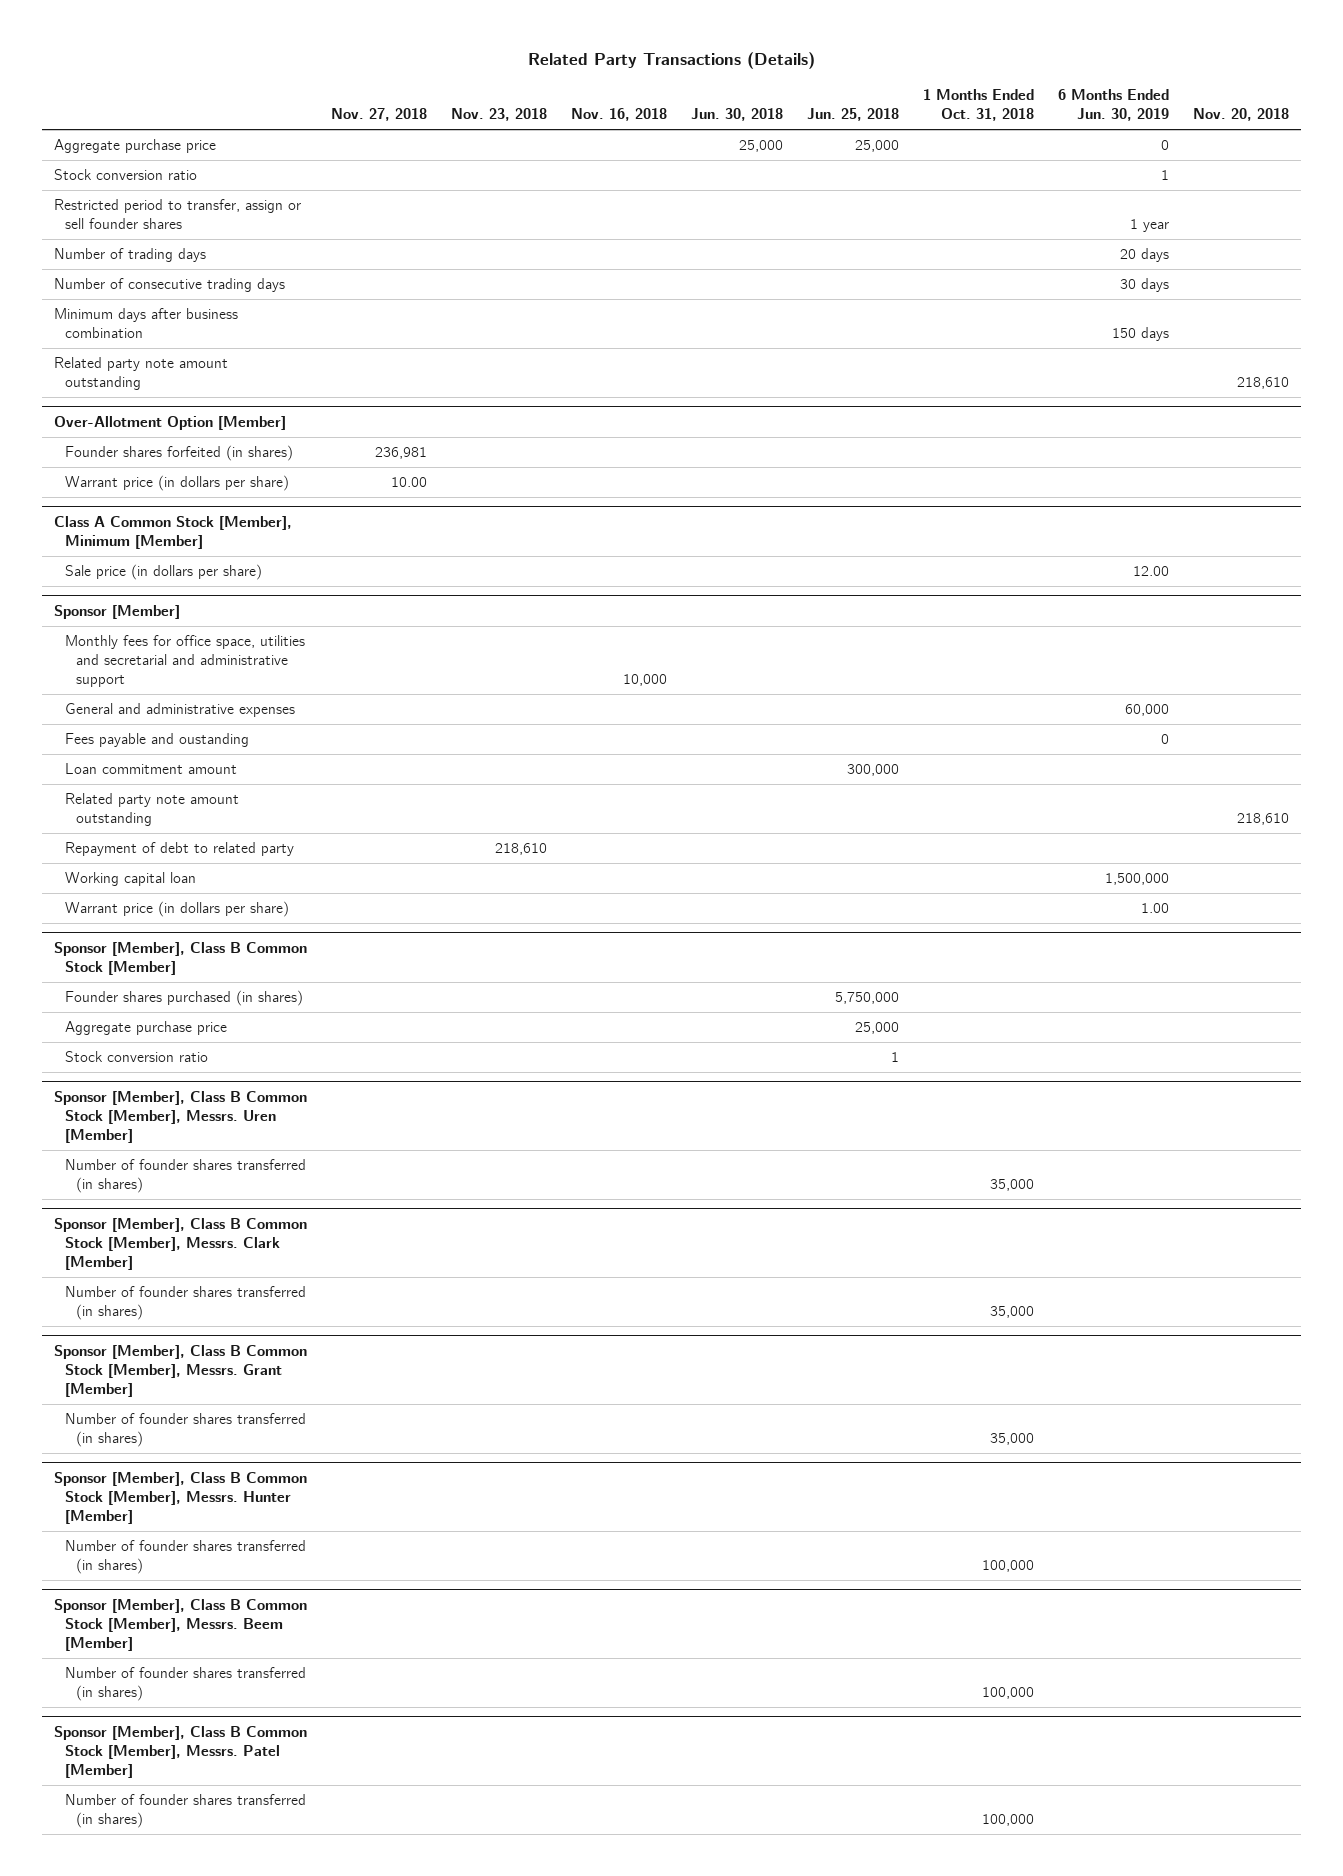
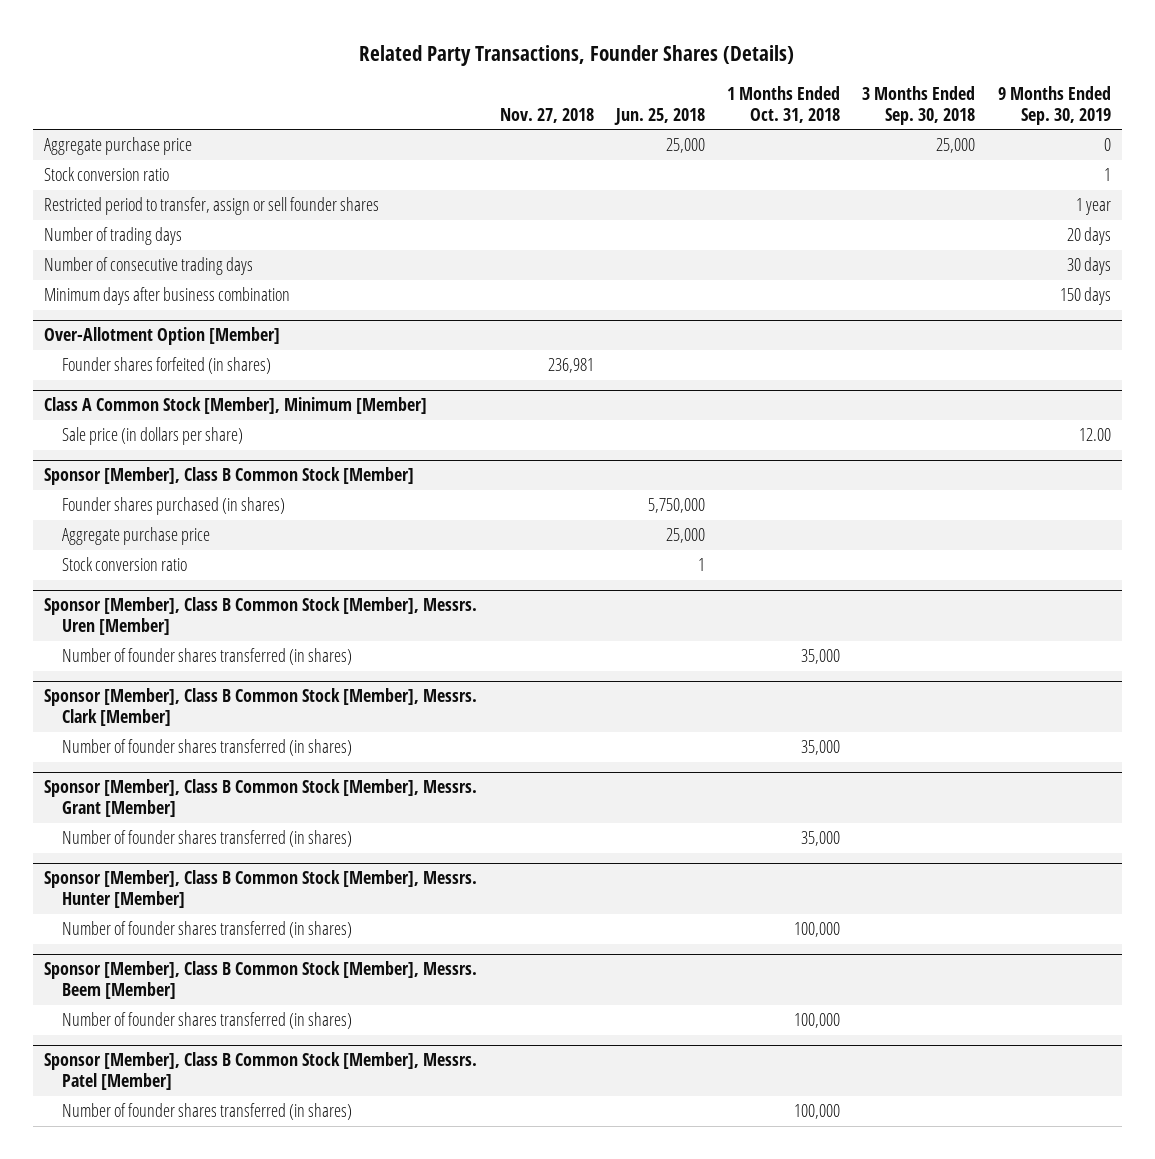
- Related Party Transactions (Details)
+ Related Party Transactions, Founder Shares (Details)
- | Nov. 27, 2018 | Nov. 23, 2018 | Nov. 16, 2018 | Jun. 30, 2018 | Jun. 25, 2018 | 1 Months Ended Oct. 31, 2018 | 6 Months Ended Jun. 30, 2019 | Nov. 20, 2018
+ | Nov. 27, 2018 | Jun. 25, 2018 | 1 Months Ended Oct. 31, 2018 | 3 Months Ended Sep. 30, 2018 | 9 Months Ended Sep. 30, 2019
- Related party note amount outstanding | | | | | | | | 218,610
@ Over-Allotment Option [Member]
- Warrant price (in dollars per share) | 10.00 | | | | | | |
- Sponsor [Member]
- Monthly fees for office space, utilities and secretarial and administrative support | | | 10,000 | | | | |
- General and administrative expenses | | | | | | | 60,000 |
- Fees payable and oustanding | | | | | | | 0 |
- Loan commitment amount | | | | | 300,000 | | |
- Related party note amount outstanding | | | | | | | | 218,610
- Repayment of debt to related party | | 218,610 | | | | | |
- Working capital loan | | | | | | | 1,500,000 |
- Warrant price (in dollars per share) | | | | | | | 1.00 |

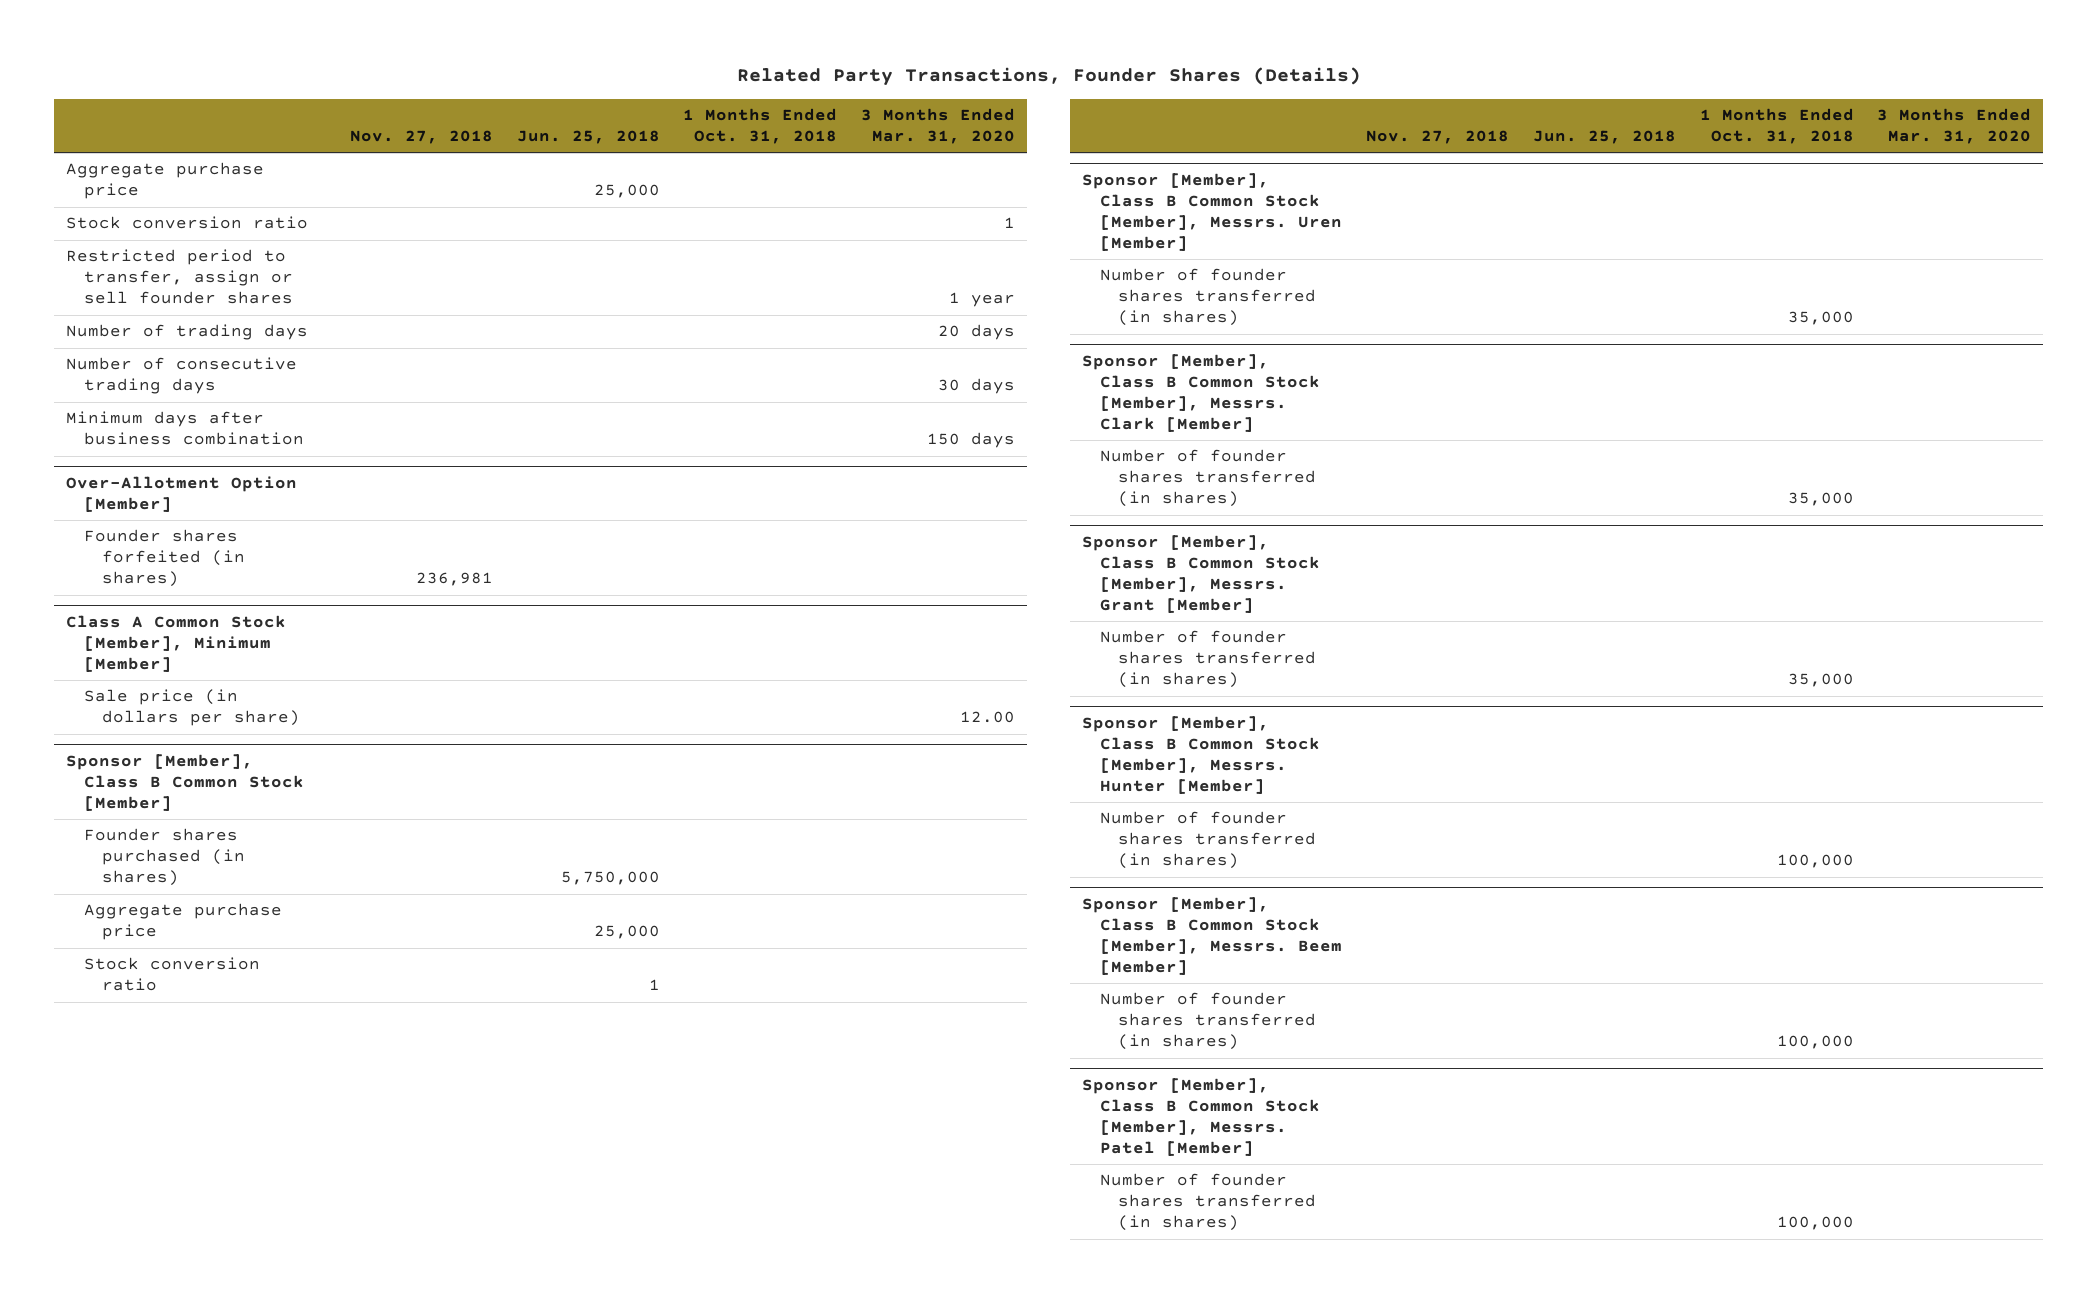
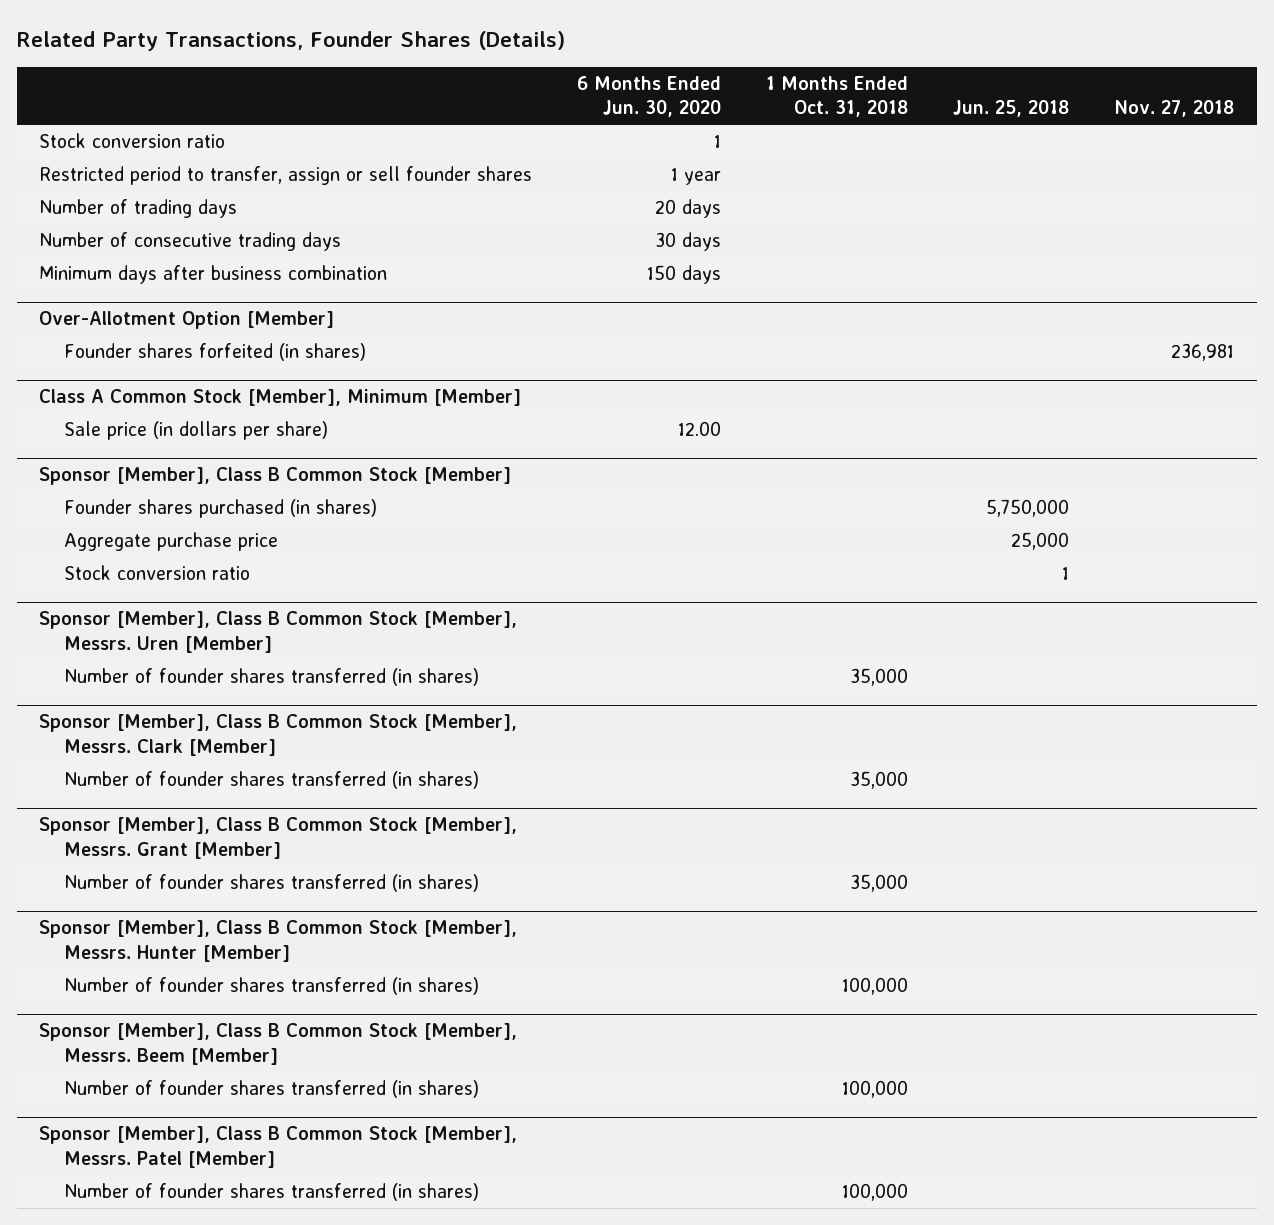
- | Nov. 27, 2018 | Jun. 25, 2018 | 1 Months Ended Oct. 31, 2018 | 3 Months Ended Mar. 31, 2020
+ | 6 Months Ended Jun. 30, 2020 | 1 Months Ended Oct. 31, 2018 | Jun. 25, 2018 | Nov. 27, 2018
- Aggregate purchase price | | 25,000 | |

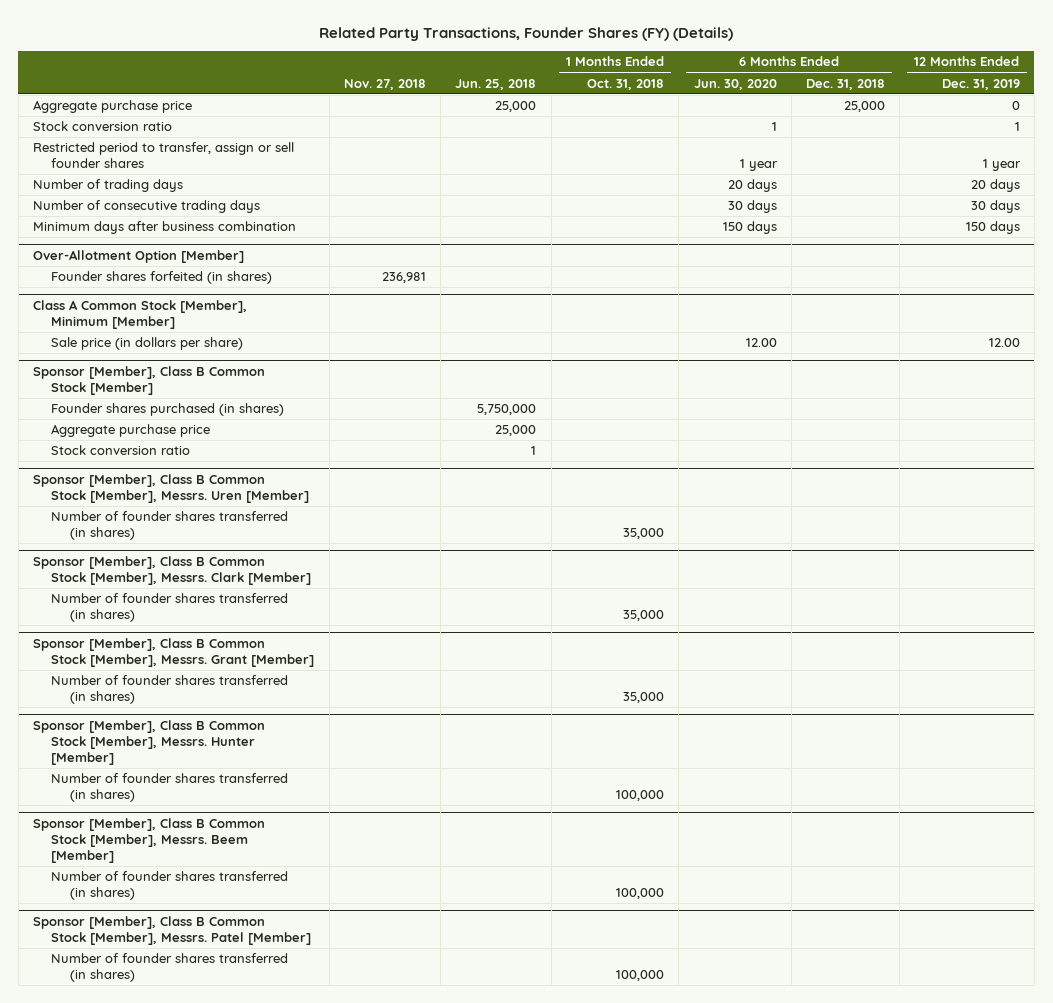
- Related Party Transactions, Founder Shares (Details)
+ Related Party Transactions, Founder Shares (FY) (Details)
- | 6 Months Ended Jun. 30, 2020 | 1 Months Ended Oct. 31, 2018 | Jun. 25, 2018 | Nov. 27, 2018
+ | Nov. 27, 2018 | Jun. 25, 2018 | 1 Months Ended Oct. 31, 2018 | 6 Months Ended Jun. 30, 2020 | 6 Months Ended Dec. 31, 2018 | 12 Months Ended Dec. 31, 2019
+ Aggregate purchase price | | 25,000 | | | 25,000 | 0

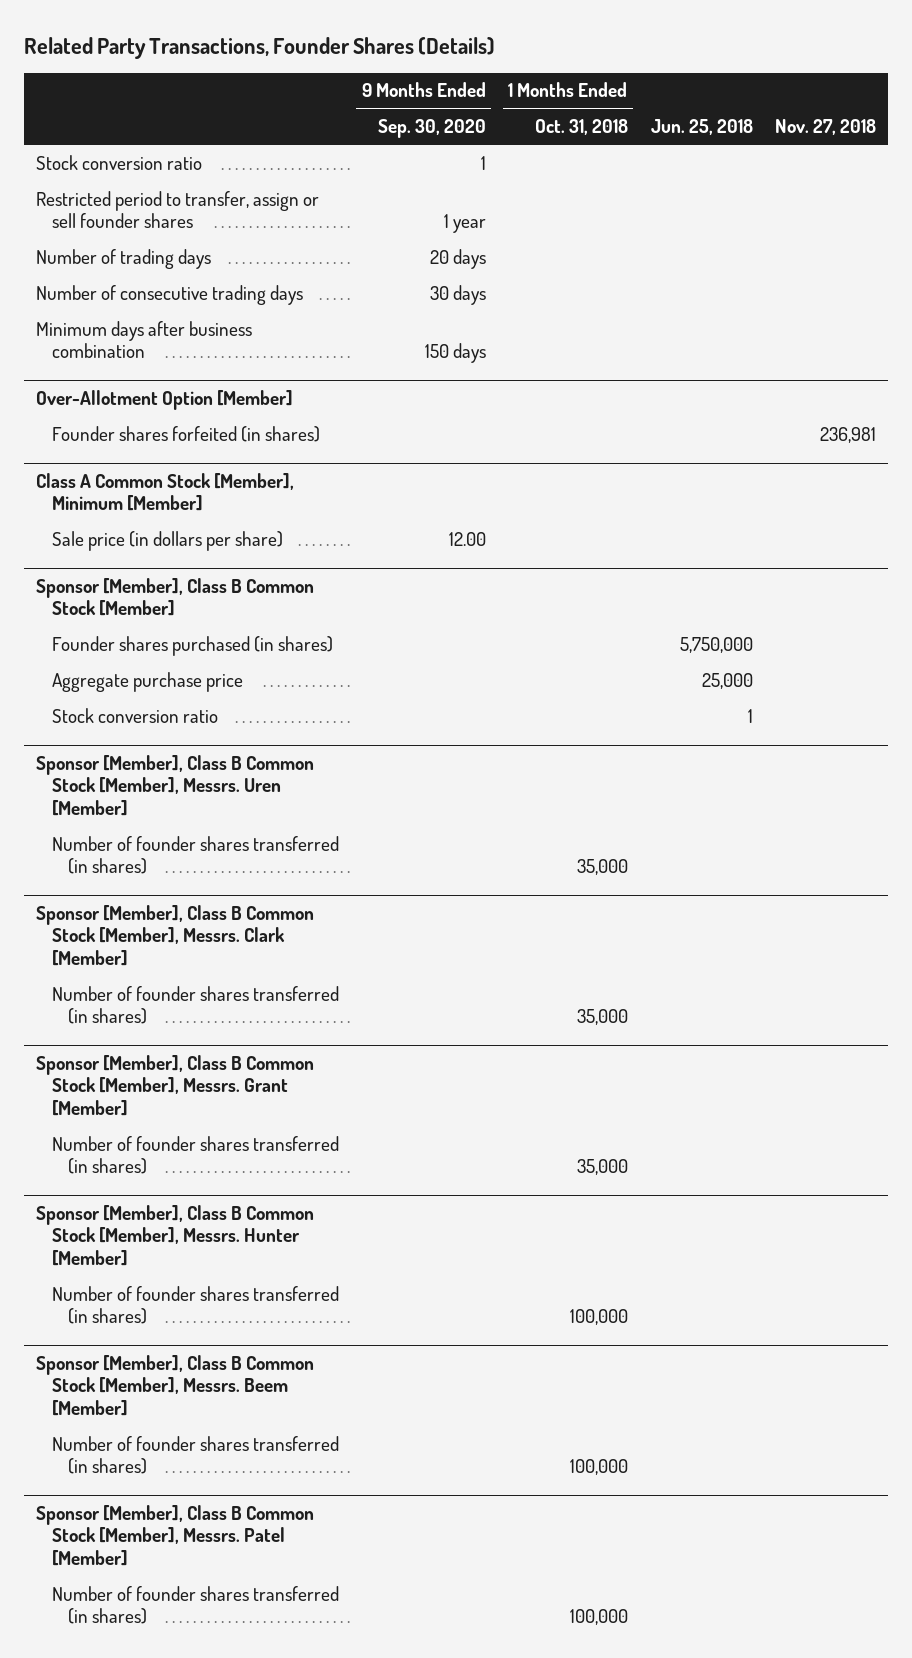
- Related Party Transactions, Founder Shares (FY) (Details)
+ Related Party Transactions, Founder Shares (Details)
- | Nov. 27, 2018 | Jun. 25, 2018 | 1 Months Ended Oct. 31, 2018 | 6 Months Ended Jun. 30, 2020 | 6 Months Ended Dec. 31, 2018 | 12 Months Ended Dec. 31, 2019
+ | 9 Months Ended Sep. 30, 2020 | 1 Months Ended Oct. 31, 2018 | Jun. 25, 2018 | Nov. 27, 2018
- Aggregate purchase price | | 25,000 | | | 25,000 | 0

